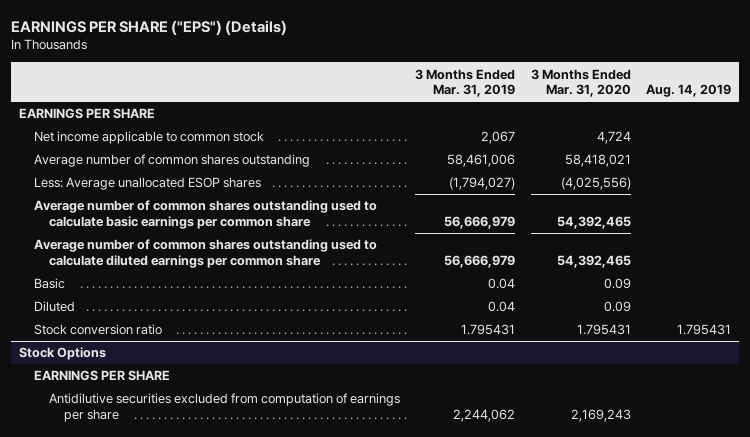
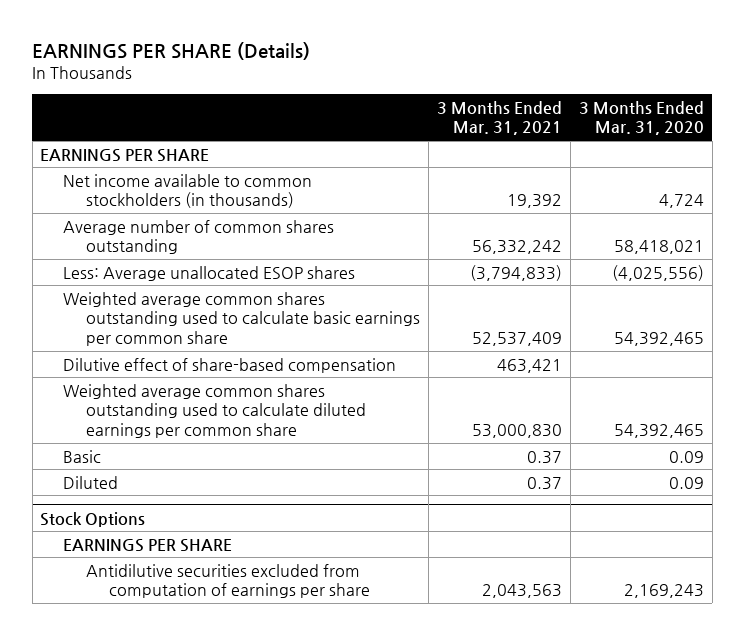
- EARNINGS PER SHARE ("EPS") (Details)
+ EARNINGS PER SHARE (Details)
- | 3 Months Ended Mar. 31, 2019 | 3 Months Ended Mar. 31, 2020 | Aug. 14, 2019
+ | 3 Months Ended Mar. 31, 2021 | 3 Months Ended Mar. 31, 2020
- Net income applicable to common stock | 2,067 | 4,724 |
+ Net income available to common stockholders (in thousands) | 19,392 | 4,724
- Average number of common shares outstanding used to calculate basic earnings per common share | 56,666,979 | 54,392,465 |
- Average number of common shares outstanding used to calculate diluted earnings per common share | 56,666,979 | 54,392,465 |
+ Weighted average common shares outstanding used to calculate basic earnings per common share | 52,537,409 | 54,392,465
+ Dilutive effect of share-based compensation | 463,421 |
+ Weighted average common shares outstanding used to calculate diluted earnings per common share | 53,000,830 | 54,392,465
- Stock conversion ratio | 1.795431 | 1.795431 | 1.795431

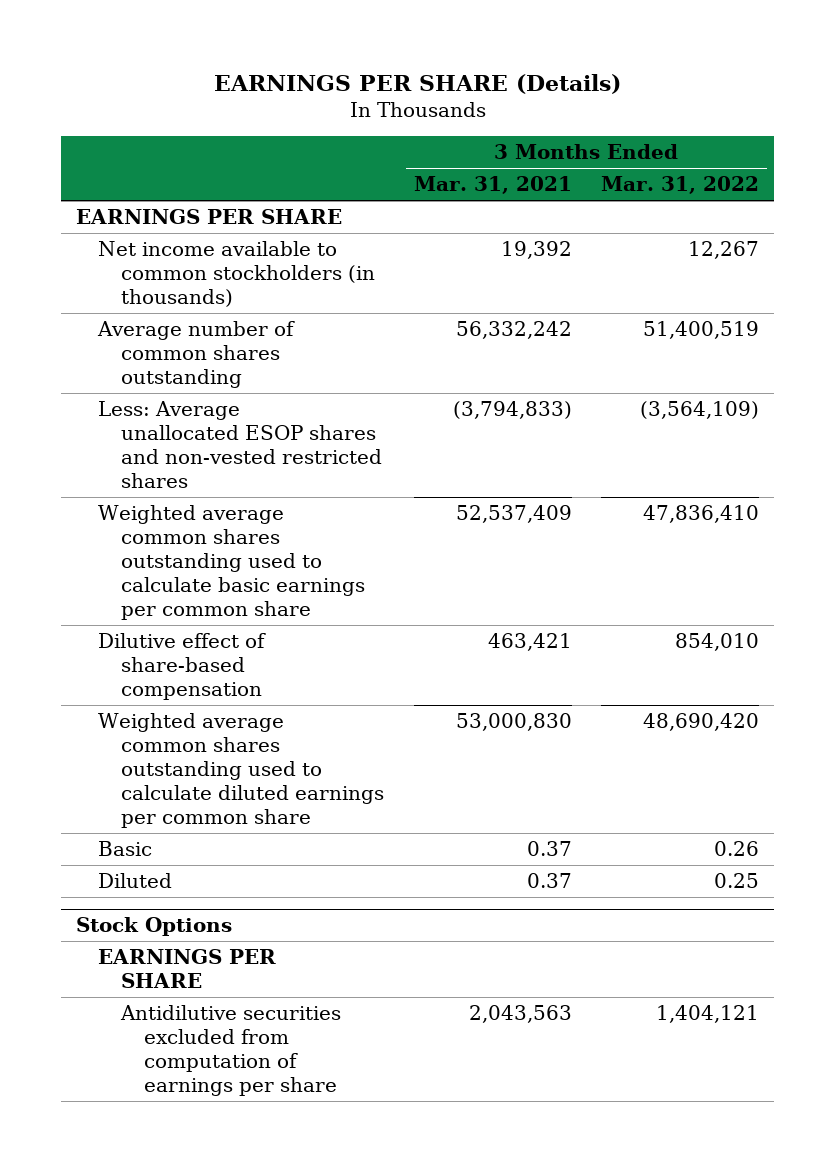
- | 3 Months Ended Mar. 31, 2021 | 3 Months Ended Mar. 31, 2020
+ | 3 Months Ended Mar. 31, 2021 | 3 Months Ended Mar. 31, 2022
- Less: Average unallocated ESOP shares | (3,794,833) | (4,025,556)
+ Less: Average unallocated ESOP shares and non-vested restricted shares | (3,794,833) | (3,564,109)

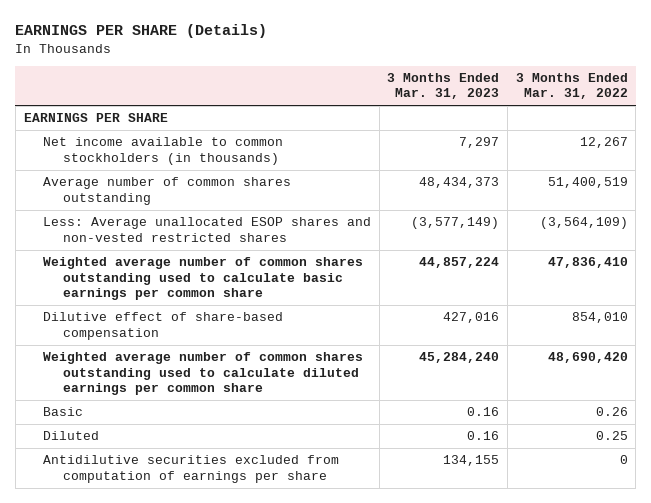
- | 3 Months Ended Mar. 31, 2021 | 3 Months Ended Mar. 31, 2022
+ | 3 Months Ended Mar. 31, 2023 | 3 Months Ended Mar. 31, 2022
- Weighted average common shares outstanding used to calculate basic earnings per common share | 52,537,409 | 47,836,410
+ Weighted average number of common shares outstanding used to calculate basic earnings per common share | 44,857,224 | 47,836,410
- Weighted average common shares outstanding used to calculate diluted earnings per common share | 53,000,830 | 48,690,420
+ Weighted average number of common shares outstanding used to calculate diluted earnings per common share | 45,284,240 | 48,690,420
- Stock Options
- EARNINGS PER SHARE
- Antidilutive securities excluded from computation of earnings per share | 2,043,563 | 1,404,121
+ Antidilutive securities excluded from computation of earnings per share | 134,155 | 0

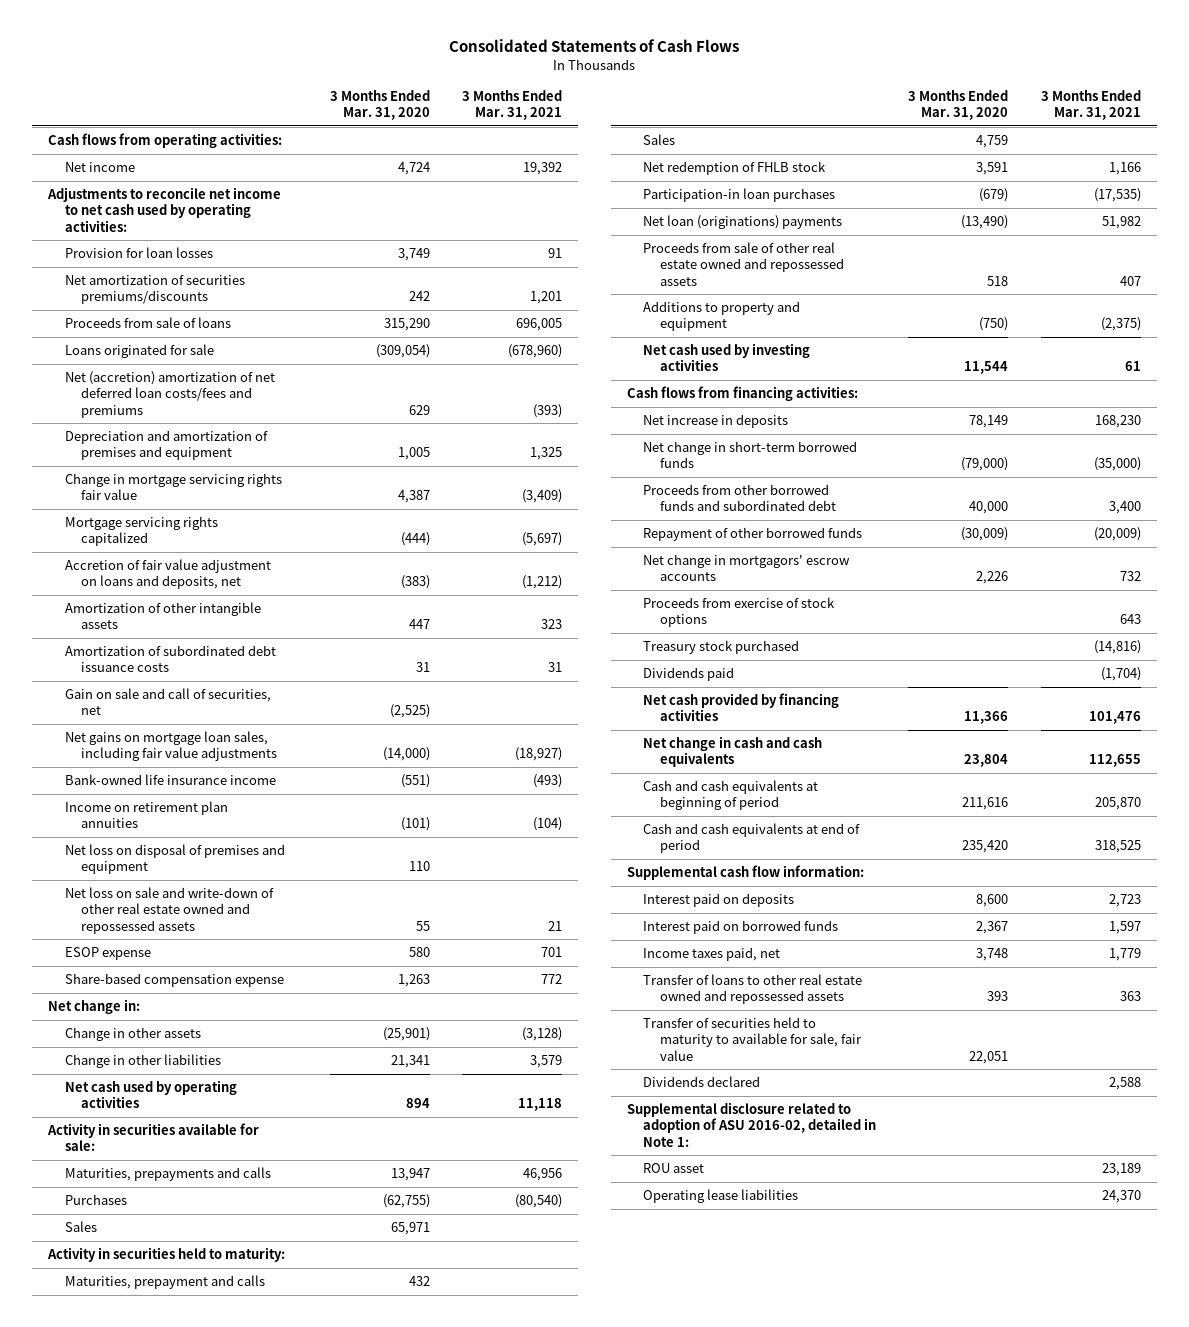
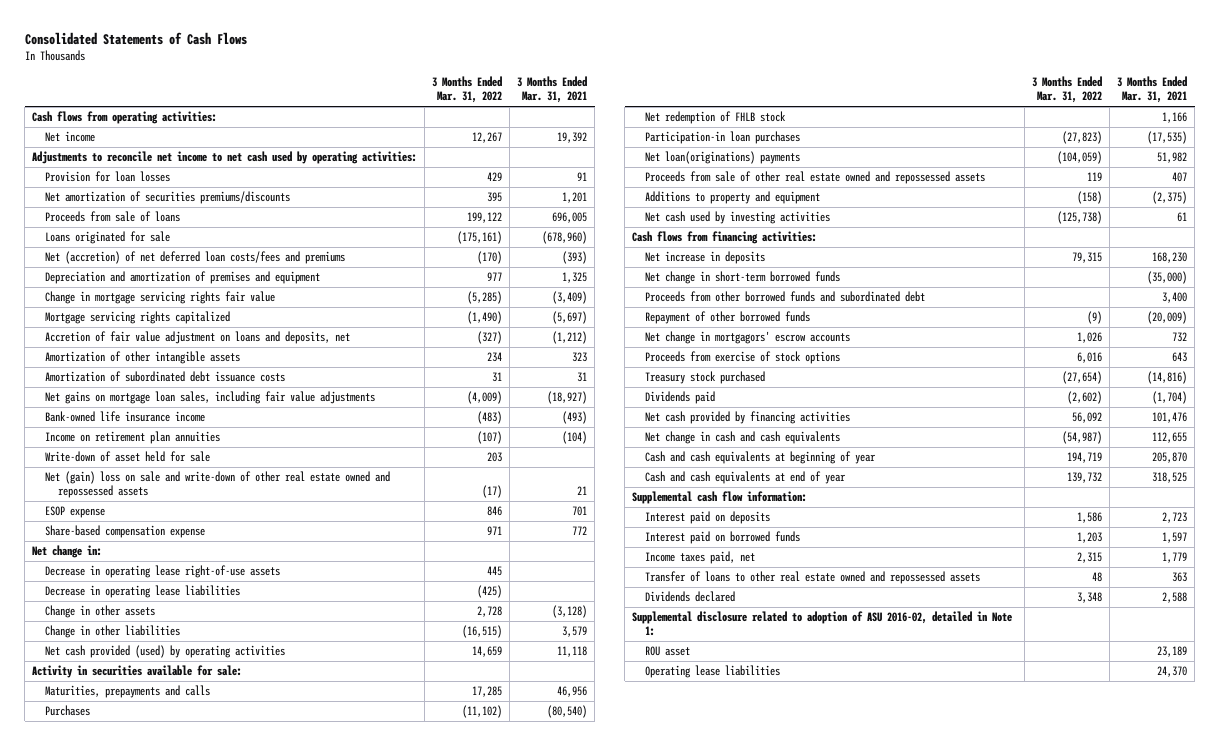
- | 3 Months Ended Mar. 31, 2020 | 3 Months Ended Mar. 31, 2021
+ | 3 Months Ended Mar. 31, 2022 | 3 Months Ended Mar. 31, 2021
- Net (accretion) amortization of net deferred loan costs/fees and premiums | 629 | (393)
+ Net (accretion) of net deferred loan costs/fees and premiums | (170) | (393)
- Gain on sale and call of securities, net | (2,525) |
- Net loss on disposal of premises and equipment | 110 |
- Net loss on sale and write-down of other real estate owned and repossessed assets | 55 | 21
+ Write-down of asset held for sale | 203 |
+ Net (gain) loss on sale and write-down of other real estate owned and repossessed assets | (17) | 21
+ Decrease in operating lease right-of-use assets | 445 |
+ Decrease in operating lease liabilities | (425) |
- Net cash used by operating activities | 894 | 11,118
+ Net cash provided (used) by operating activities | 14,659 | 11,118
- Sales | 65,971 |
- Activity in securities held to maturity:
- Maturities, prepayment and calls | 432 |
- Sales | 4,759 |
- Net loan (originations) payments | (13,490) | 51,982
+ Net loan(originations) payments | (104,059) | 51,982
- Cash and cash equivalents at beginning of period | 211,616 | 205,870
- Cash and cash equivalents at end of period | 235,420 | 318,525
+ Cash and cash equivalents at beginning of year | 194,719 | 205,870
+ Cash and cash equivalents at end of year | 139,732 | 318,525
- Transfer of securities held to maturity to available for sale, fair value | 22,051 |

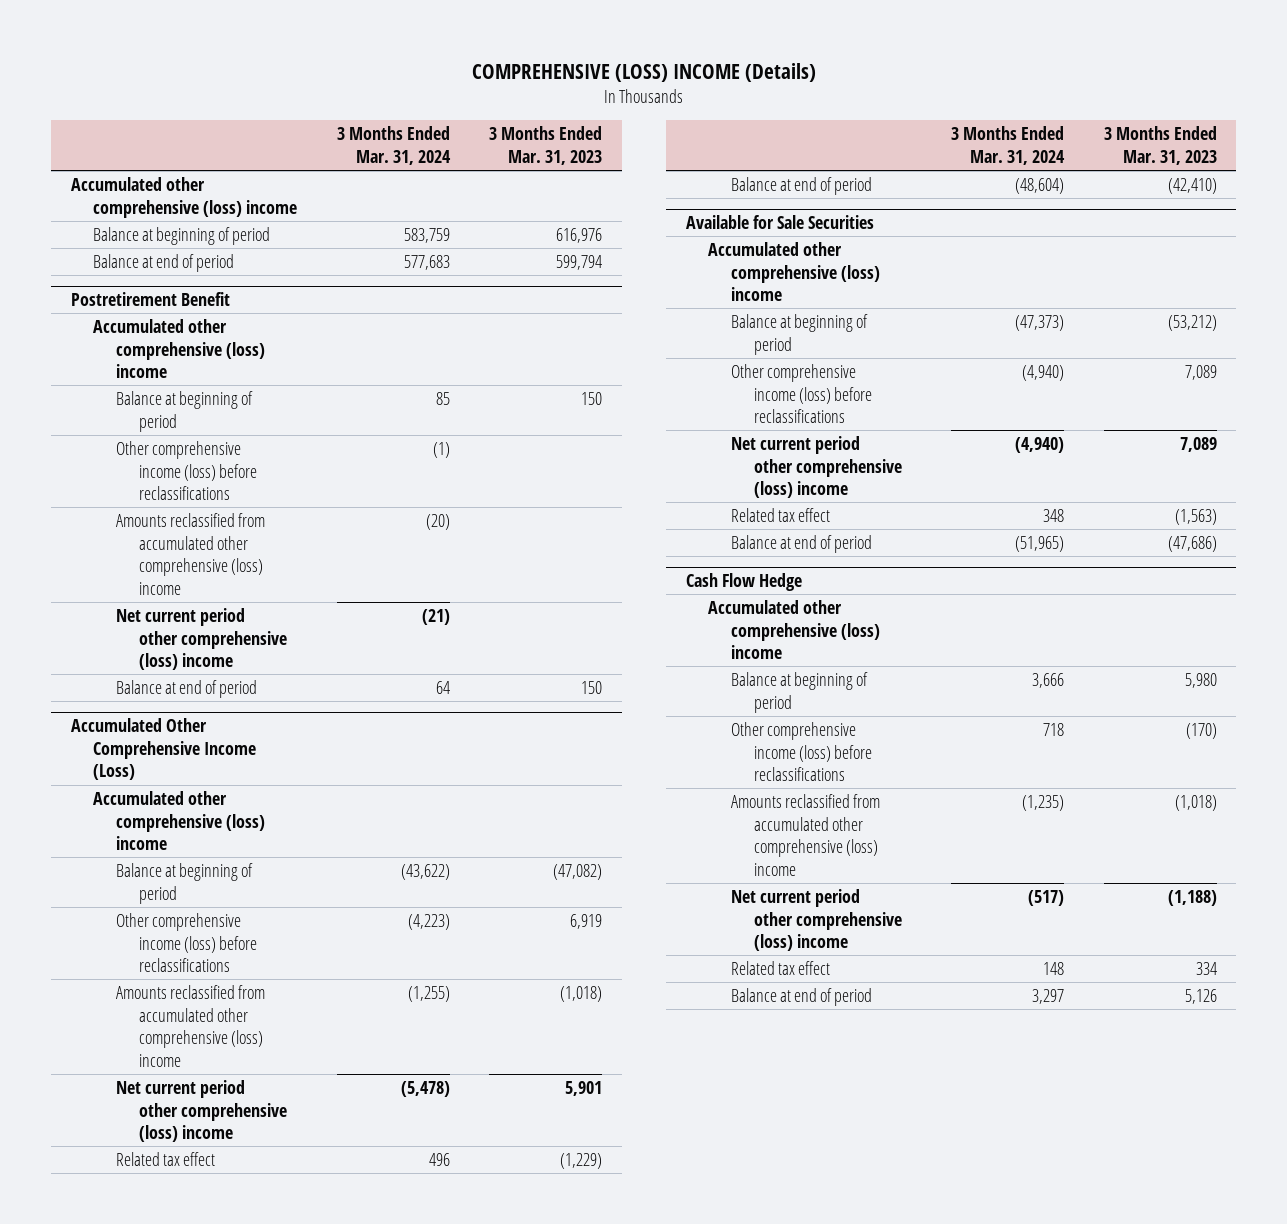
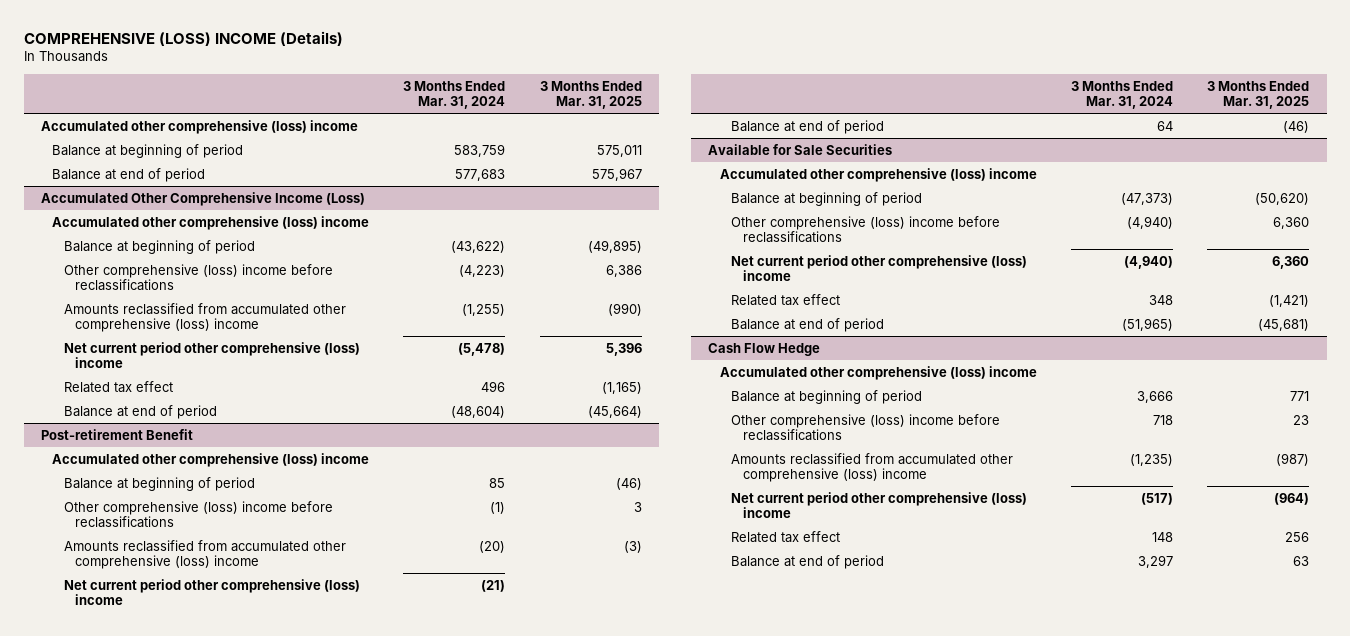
- | 3 Months Ended Mar. 31, 2024 | 3 Months Ended Mar. 31, 2023
+ | 3 Months Ended Mar. 31, 2024 | 3 Months Ended Mar. 31, 2025
- Postretirement Benefit
- Accumulated other comprehensive (loss) income
- Balance at beginning of period | 85 | 150
- Other comprehensive income (loss) before reclassifications | (1) |
- Amounts reclassified from accumulated other comprehensive (loss) income | (20) |
- Net current period other comprehensive (loss) income | (21) |
- Balance at end of period | 64 | 150
@ Accumulated Other Comprehensive Income (Loss)
- Other comprehensive income (loss) before reclassifications | (4,223) | 6,919
+ Other comprehensive (loss) income before reclassifications | (4,223) | 6,386
+ Post-retirement Benefit
+ Accumulated other comprehensive (loss) income
+ Balance at beginning of period | 85 | (46)
+ Other comprehensive (loss) income before reclassifications | (1) | 3
+ Amounts reclassified from accumulated other comprehensive (loss) income | (20) | (3)
+ Net current period other comprehensive (loss) income | (21) |
+ Balance at end of period | 64 | (46)
@ Available for Sale Securities
- Other comprehensive income (loss) before reclassifications | (4,940) | 7,089
+ Other comprehensive (loss) income before reclassifications | (4,940) | 6,360
@ Cash Flow Hedge
- Other comprehensive income (loss) before reclassifications | 718 | (170)
+ Other comprehensive (loss) income before reclassifications | 718 | 23

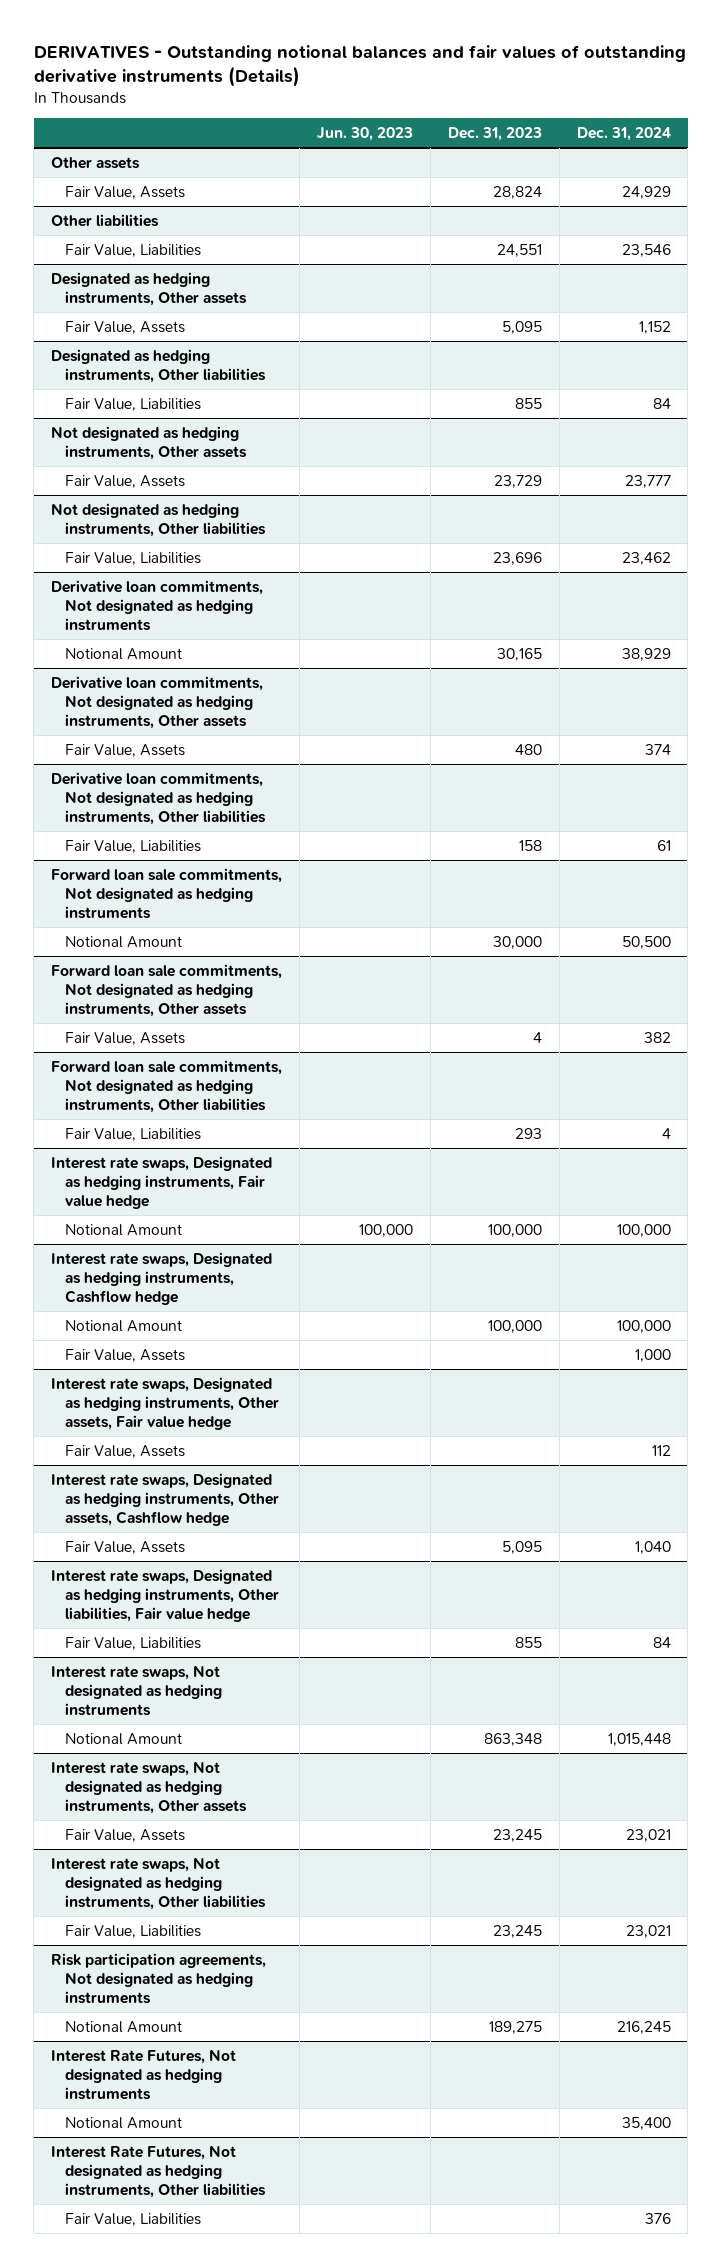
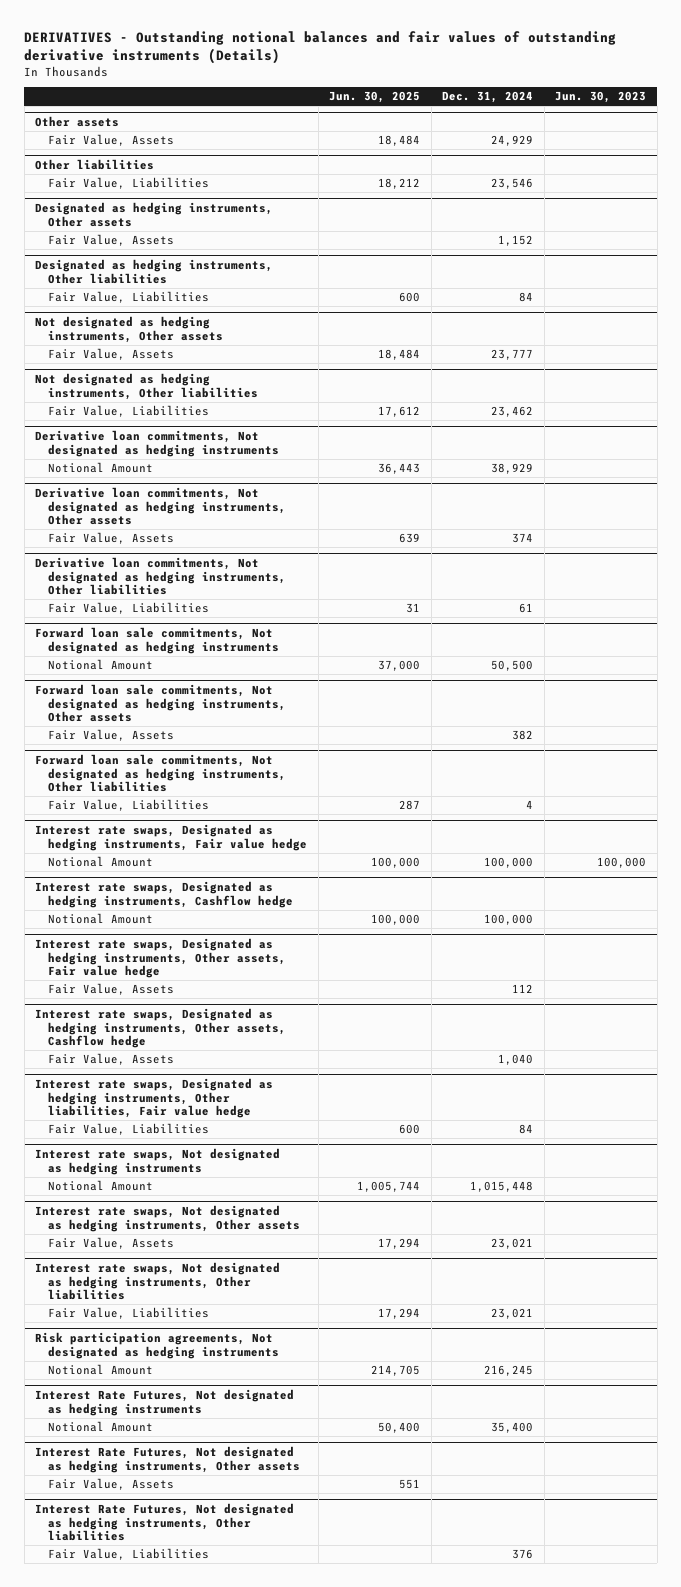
- | Jun. 30, 2023 | Dec. 31, 2023 | Dec. 31, 2024
+ | Jun. 30, 2025 | Dec. 31, 2024 | Jun. 30, 2023
@ Interest rate swaps, Designated as hedging instruments, Cashflow hedge
- Fair Value, Assets | | | 1,000
+ Interest Rate Futures, Not designated as hedging instruments, Other assets
+ Fair Value, Assets | 551 | |

